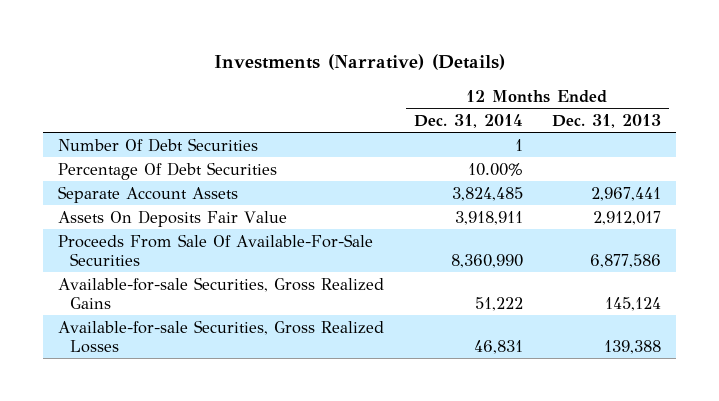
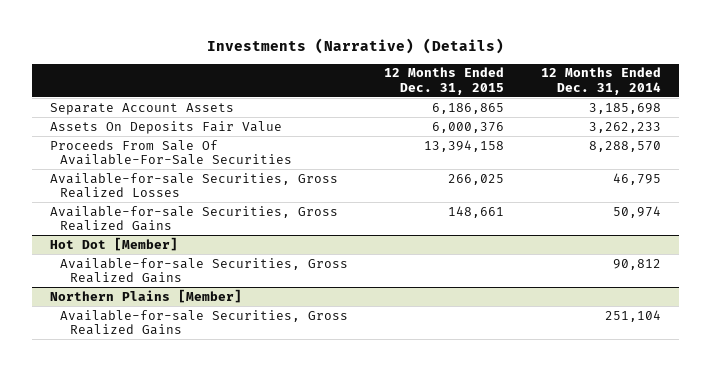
- | 12 Months Ended Dec. 31, 2014 | 12 Months Ended Dec. 31, 2013
+ | 12 Months Ended Dec. 31, 2015 | 12 Months Ended Dec. 31, 2014
- Number Of Debt Securities | 1 |
- Percentage Of Debt Securities | 10.00% |
- Separate Account Assets | 3,824,485 | 2,967,441
- Assets On Deposits Fair Value | 3,918,911 | 2,912,017
- Proceeds From Sale Of Available-For-Sale Securities | 8,360,990 | 6,877,586
- Available-for-sale Securities, Gross Realized Gains | 51,222 | 145,124
- Available-for-sale Securities, Gross Realized Losses | 46,831 | 139,388
+ Separate Account Assets | 6,186,865 | 3,185,698
+ Assets On Deposits Fair Value | 6,000,376 | 3,262,233
+ Proceeds From Sale Of Available-For-Sale Securities | 13,394,158 | 8,288,570
+ Available-for-sale Securities, Gross Realized Losses | 266,025 | 46,795
+ Available-for-sale Securities, Gross Realized Gains | 148,661 | 50,974
+ Hot Dot [Member]
+ Available-for-sale Securities, Gross Realized Gains | | 90,812
+ Northern Plains [Member]
+ Available-for-sale Securities, Gross Realized Gains | | 251,104

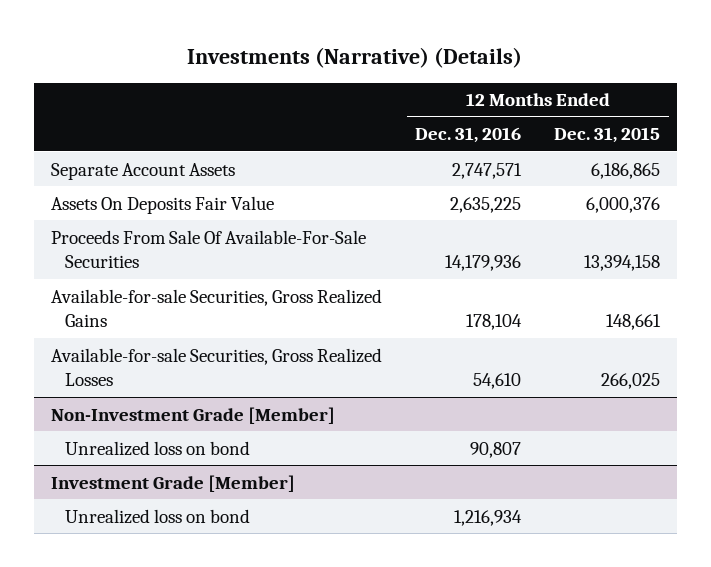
- | 12 Months Ended Dec. 31, 2015 | 12 Months Ended Dec. 31, 2014
+ | 12 Months Ended Dec. 31, 2016 | 12 Months Ended Dec. 31, 2015
- Hot Dot [Member]
- Available-for-sale Securities, Gross Realized Gains | | 90,812
- Northern Plains [Member]
- Available-for-sale Securities, Gross Realized Gains | | 251,104
moved down: Available-for-sale Securities, Gross Realized Losses | 54,610 | 266,025
+ Non-Investment Grade [Member]
+ Unrealized loss on bond | 90,807 |
+ Investment Grade [Member]
+ Unrealized loss on bond | 1,216,934 |

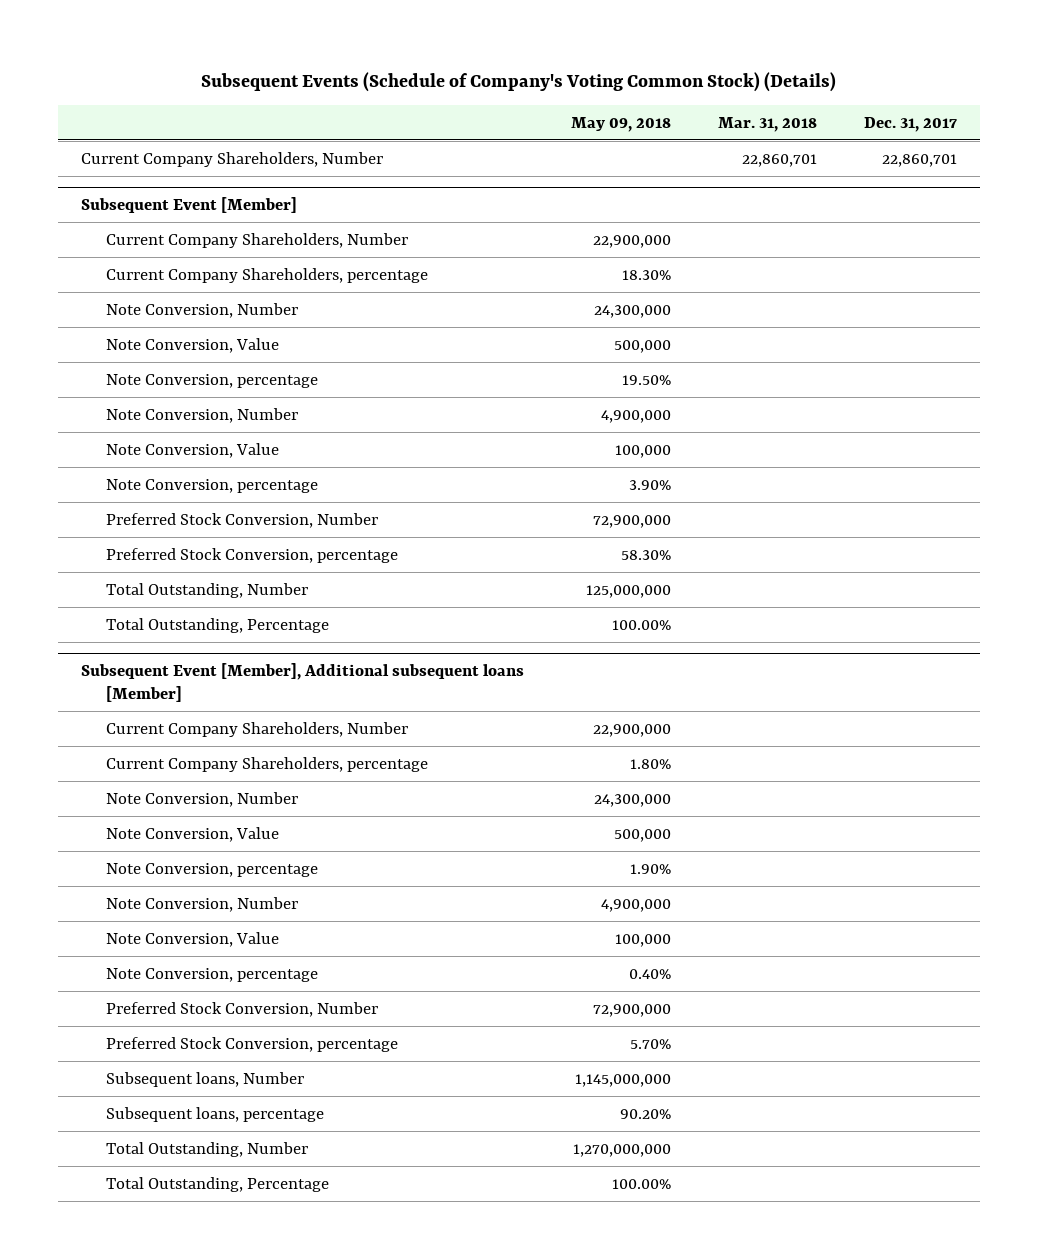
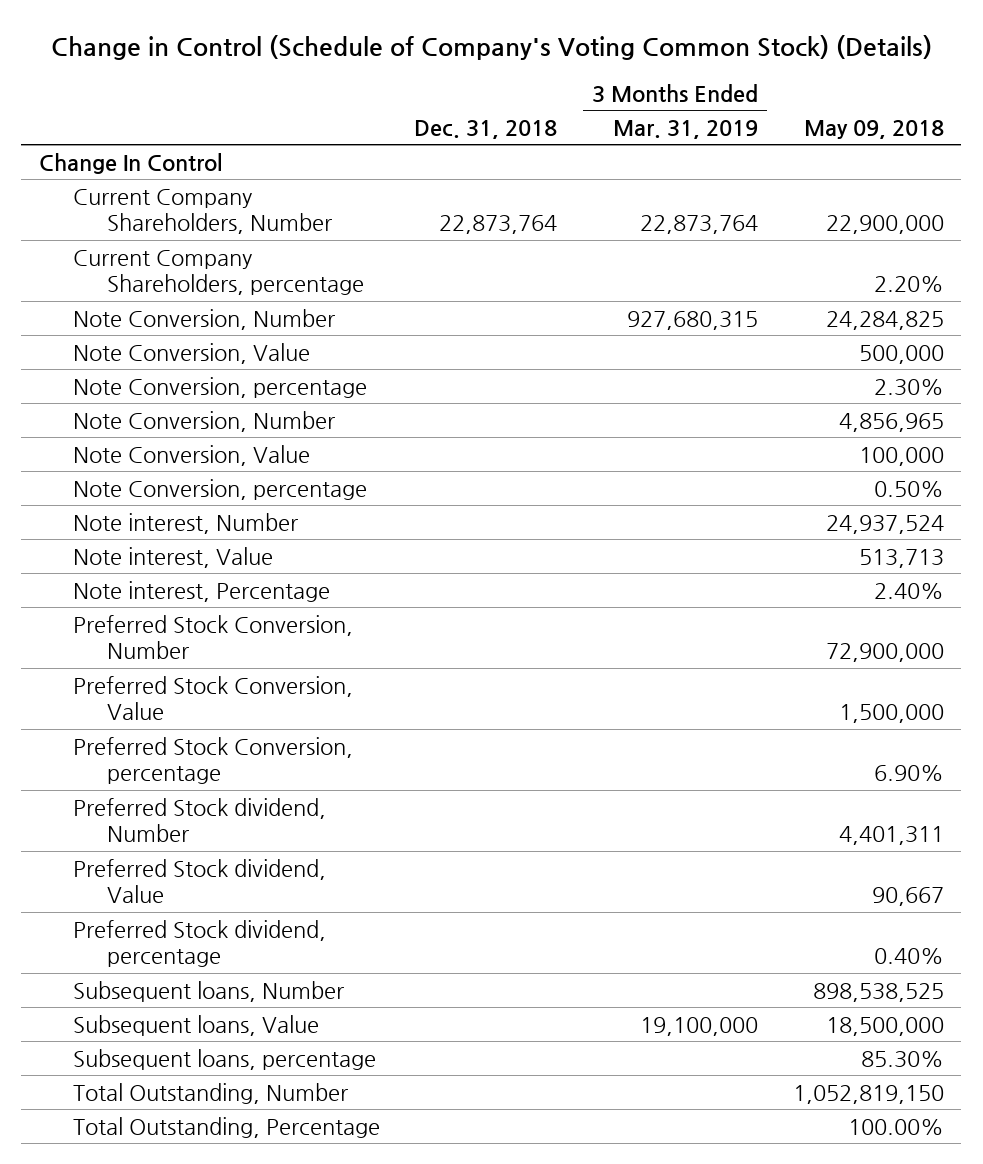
- Subsequent Events (Schedule of Company's Voting Common Stock) (Details)
+ Change in Control (Schedule of Company's Voting Common Stock) (Details)
- | May 09, 2018 | Mar. 31, 2018 | Dec. 31, 2017
+ | Dec. 31, 2018 | 3 Months Ended Mar. 31, 2019 | May 09, 2018
- Current Company Shareholders, Number | | 22,860,701 | 22,860,701
- Subsequent Event [Member]
- Current Company Shareholders, Number | 22,900,000 | |
- Current Company Shareholders, percentage | 18.30% | |
- Note Conversion, Number | 24,300,000 | |
- Note Conversion, Value | 500,000 | |
- Note Conversion, percentage | 19.50% | |
- Note Conversion, Number | 4,900,000 | |
- Note Conversion, Value | 100,000 | |
- Note Conversion, percentage | 3.90% | |
- Preferred Stock Conversion, Number | 72,900,000 | |
- Preferred Stock Conversion, percentage | 58.30% | |
- Total Outstanding, Number | 125,000,000 | |
- Total Outstanding, Percentage | 100.00% | |
- Subsequent Event [Member], Additional subsequent loans [Member]
+ Change In Control
- Current Company Shareholders, percentage | 1.80% | |
- Note Conversion, Number | 24,300,000 | |
+ Current Company Shareholders, percentage | | | 2.20%
+ Note Conversion, Number | | 927,680,315 | 24,284,825
- Note Conversion, percentage | 1.90% | |
- Note Conversion, Number | 4,900,000 | |
+ Note Conversion, percentage | | | 2.30%
+ Note Conversion, Number | | | 4,856,965
- Note Conversion, percentage | 0.40% | |
+ Note Conversion, percentage | | | 0.50%
+ Note interest, Number | | | 24,937,524
+ Note interest, Value | | | 513,713
+ Note interest, Percentage | | | 2.40%
- Preferred Stock Conversion, percentage | 5.70% | |
- Subsequent loans, Number | 1,145,000,000 | |
- Subsequent loans, percentage | 90.20% | |
- Total Outstanding, Number | 1,270,000,000 | |
+ Preferred Stock Conversion, Value | | | 1,500,000
+ Preferred Stock Conversion, percentage | | | 6.90%
+ Preferred Stock dividend, Number | | | 4,401,311
+ Preferred Stock dividend, Value | | | 90,667
+ Preferred Stock dividend, percentage | | | 0.40%
+ Subsequent loans, Number | | | 898,538,525
+ Subsequent loans, Value | | 19,100,000 | 18,500,000
+ Subsequent loans, percentage | | | 85.30%
+ Total Outstanding, Number | | | 1,052,819,150

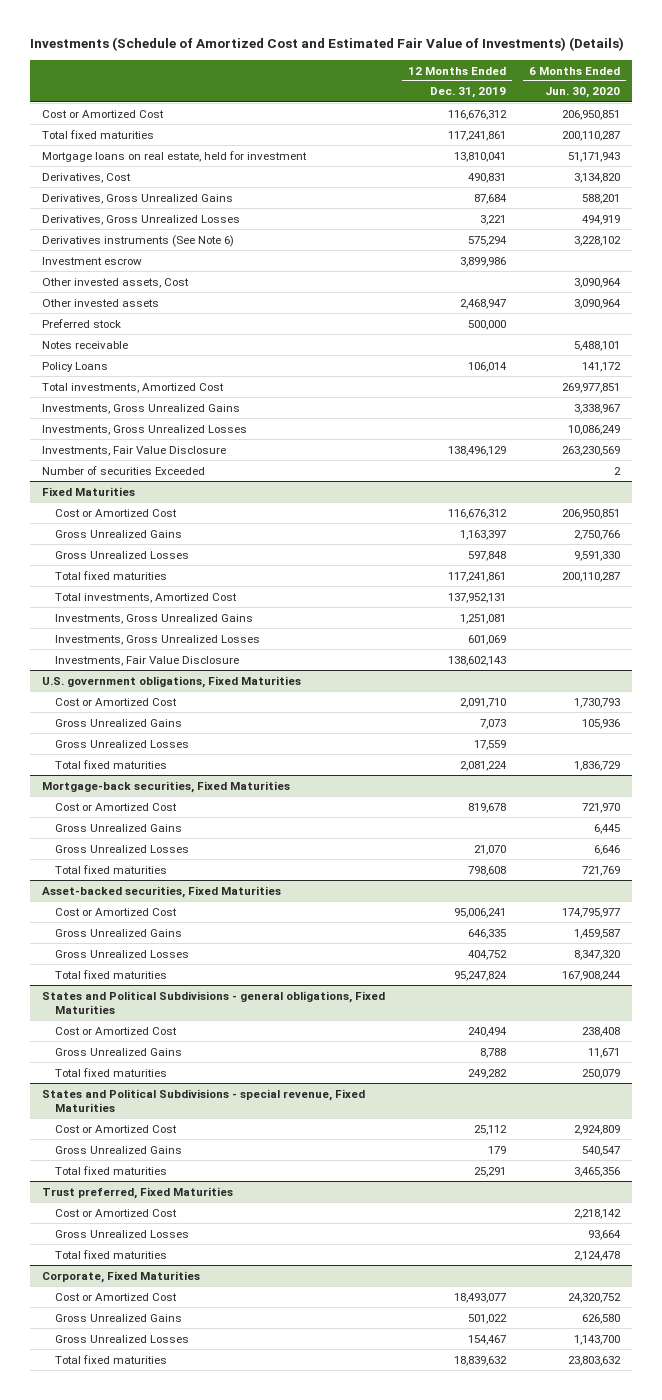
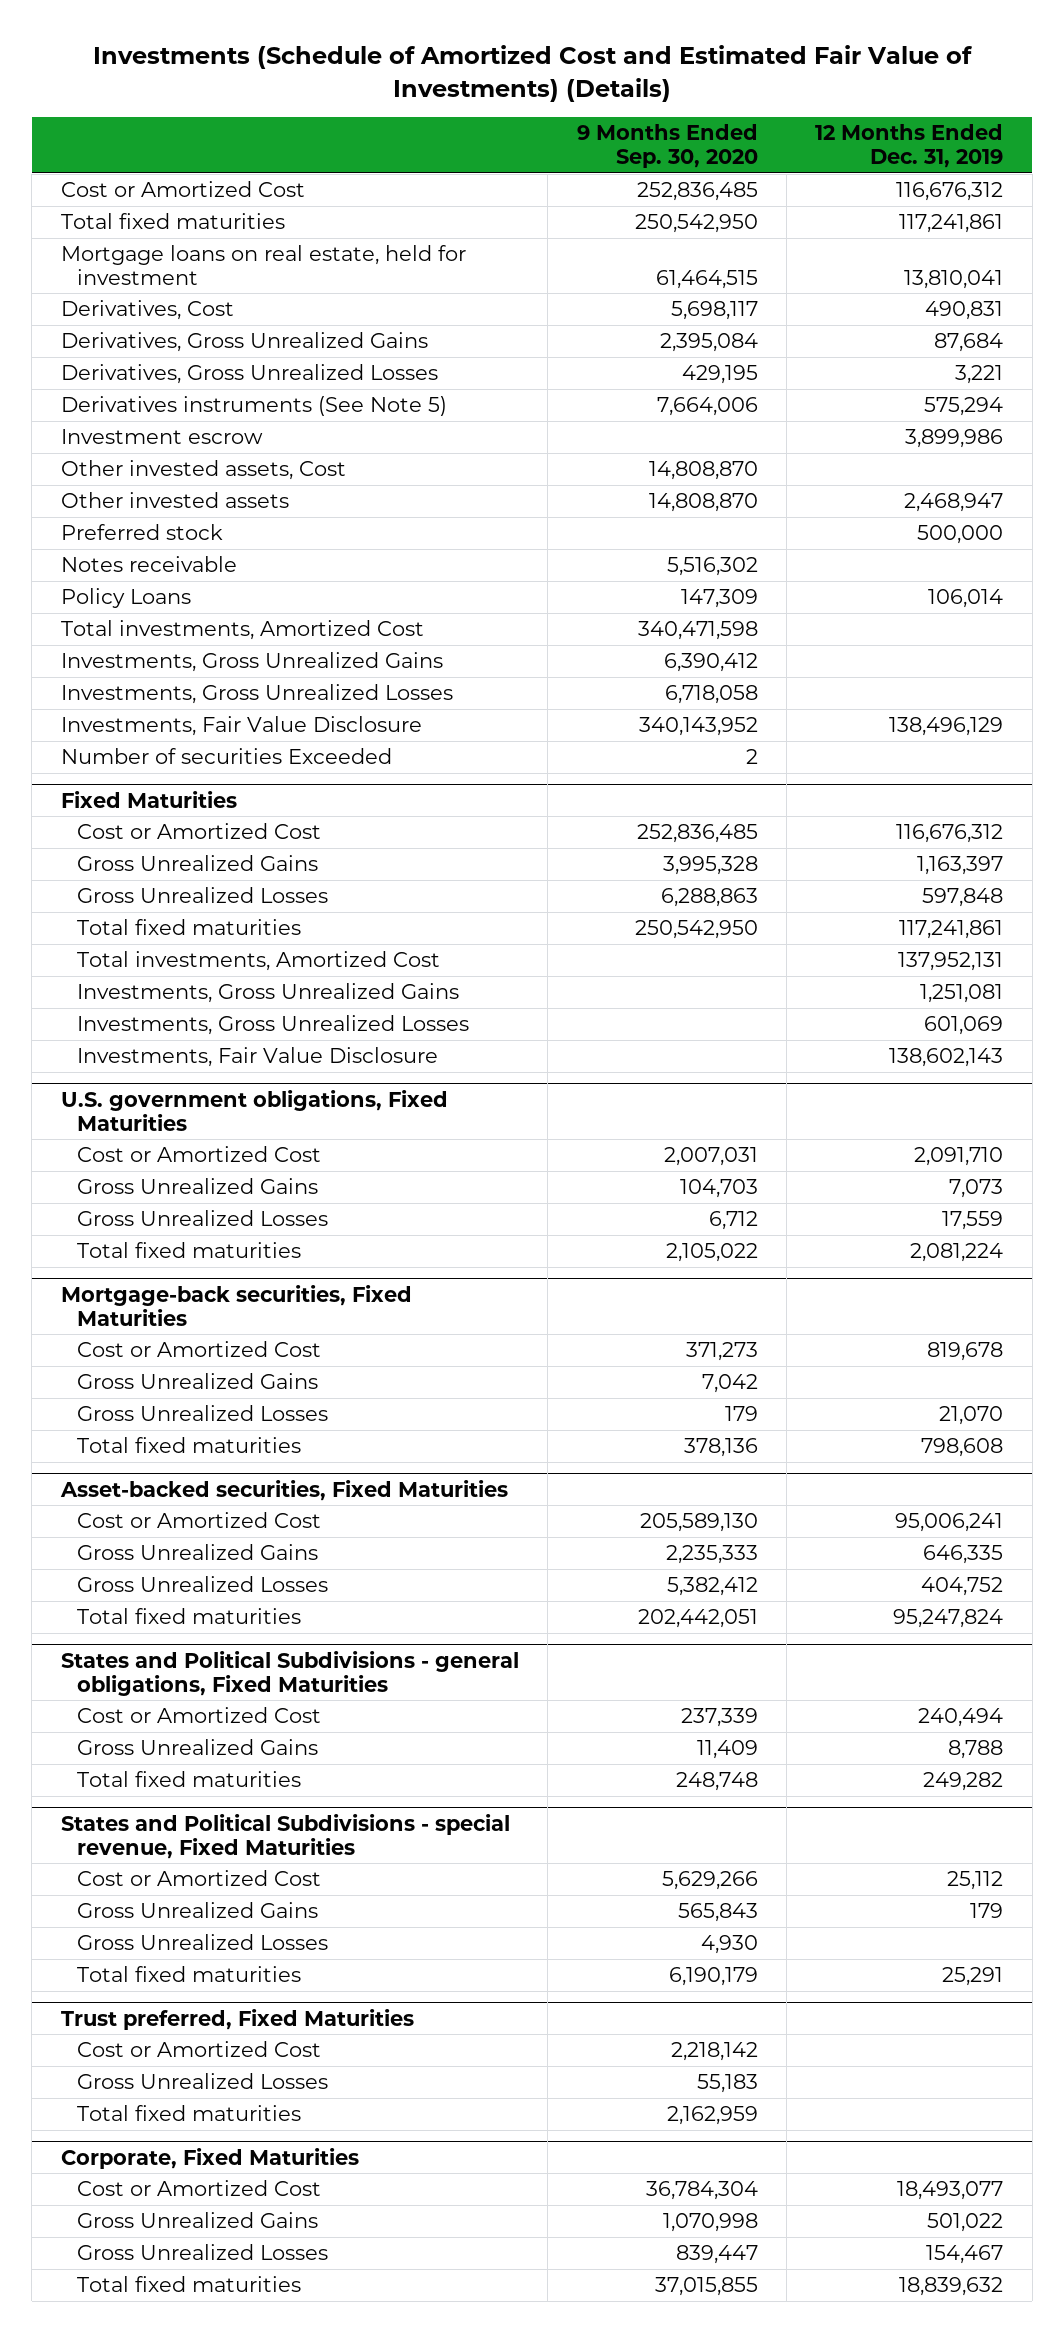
- | 12 Months Ended Dec. 31, 2019 | 6 Months Ended Jun. 30, 2020
+ | 9 Months Ended Sep. 30, 2020 | 12 Months Ended Dec. 31, 2019
- Derivatives instruments (See Note 6) | 575,294 | 3,228,102
+ Derivatives instruments (See Note 5) | 7,664,006 | 575,294
@ States and Political Subdivisions - special revenue, Fixed Maturities
+ Gross Unrealized Losses | 4,930 |

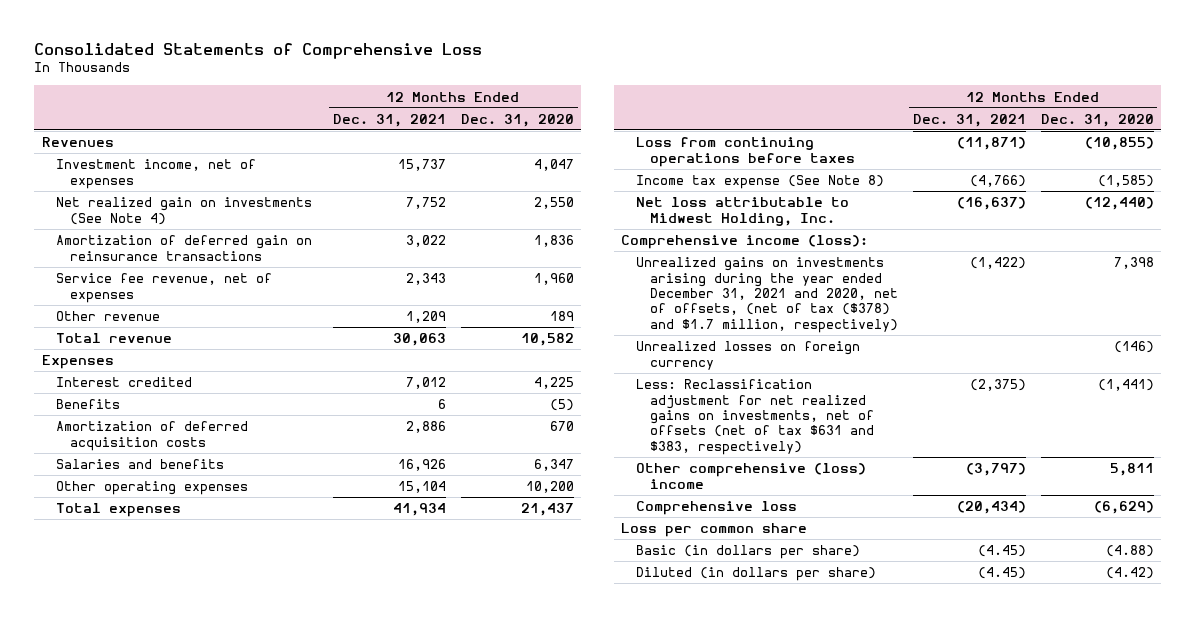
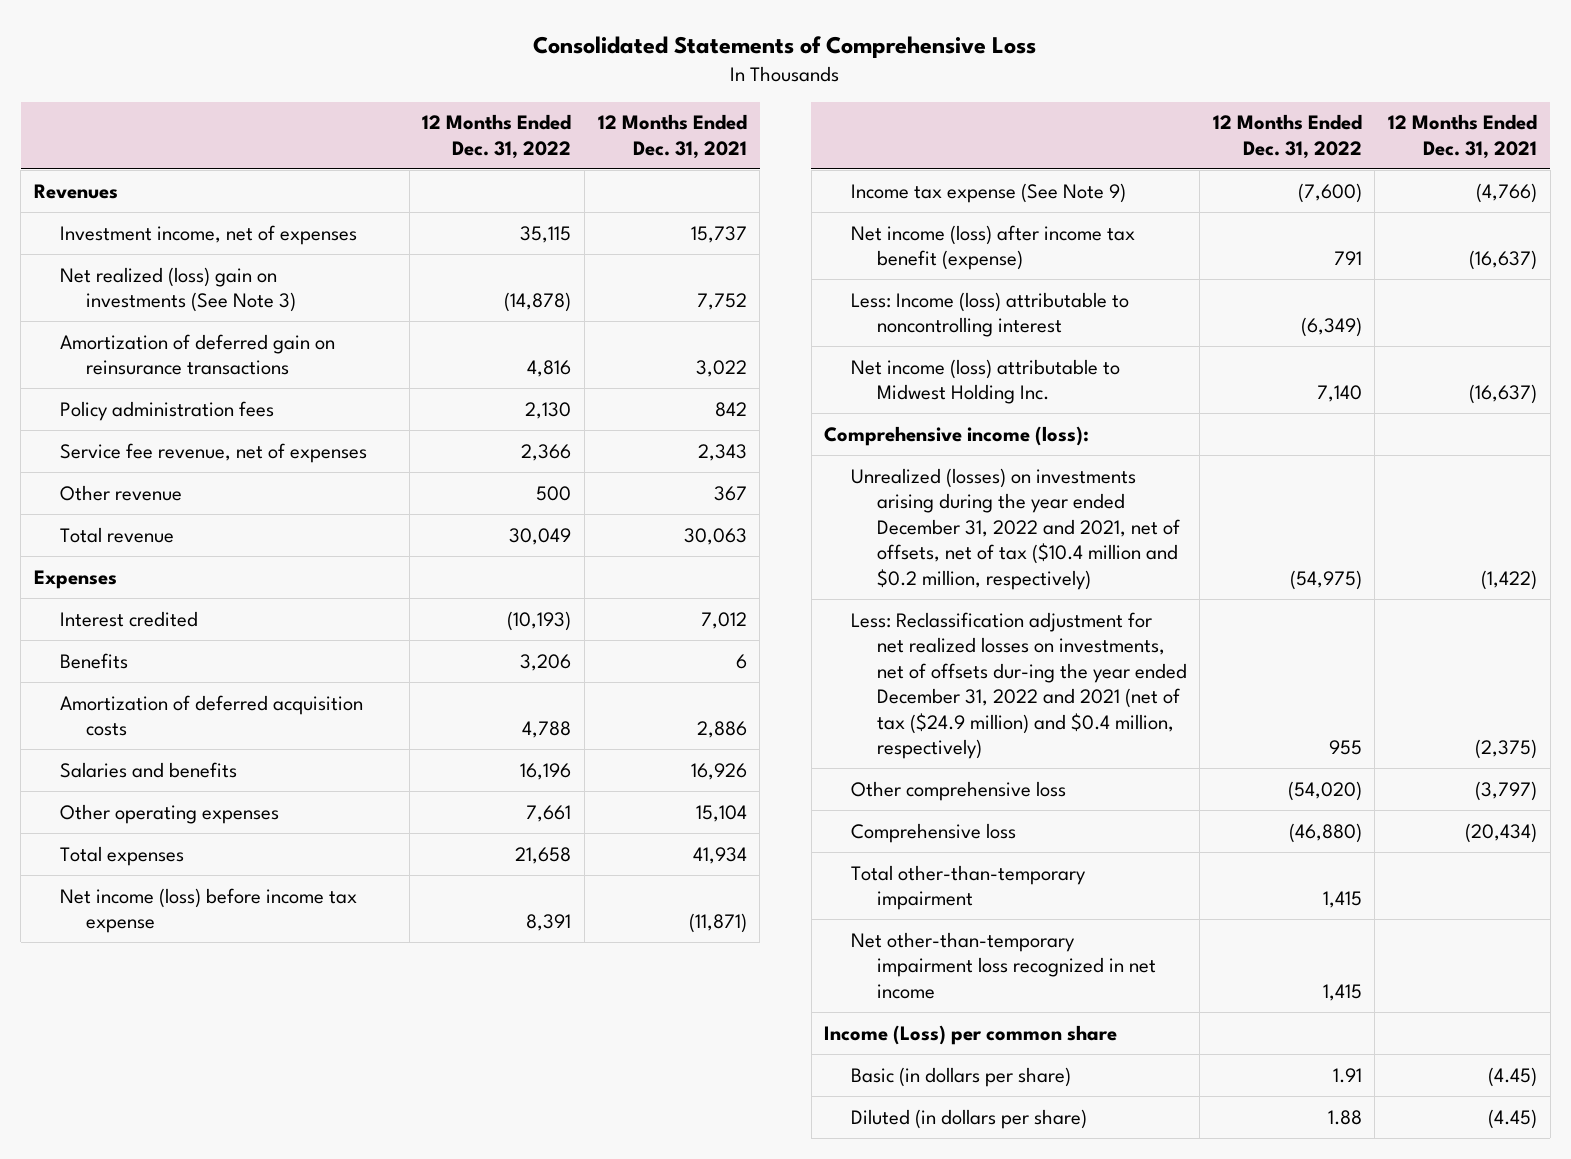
- | 12 Months Ended Dec. 31, 2021 | 12 Months Ended Dec. 31, 2020
+ | 12 Months Ended Dec. 31, 2022 | 12 Months Ended Dec. 31, 2021
- Net realized gain on investments (See Note 4) | 7,752 | 2,550
+ Net realized (loss) gain on investments (See Note 3) | (14,878) | 7,752
+ Policy administration fees | 2,130 | 842
- Other revenue | 1,209 | 189
+ Other revenue | 500 | 367
- Loss from continuing operations before taxes | (11,871) | (10,855)
- Income tax expense (See Note 8) | (4,766) | (1,585)
- Net loss attributable to Midwest Holding, Inc. | (16,637) | (12,440)
+ Net income (loss) before income tax expense | 8,391 | (11,871)
+ Income tax expense (See Note 9) | (7,600) | (4,766)
+ Net income (loss) after income tax benefit (expense) | 791 | (16,637)
+ Less: Income (loss) attributable to noncontrolling interest | (6,349) |
+ Net income (loss) attributable to Midwest Holding Inc. | 7,140 | (16,637)
- Unrealized gains on investments arising during the year ended December 31, 2021 and 2020, net of offsets, (net of tax ($378) and $1.7 million, respectively) | (1,422) | 7,398
- Unrealized losses on foreign currency | | (146)
- Less: Reclassification adjustment for net realized gains on investments, net of offsets (net of tax $631 and $383, respectively) | (2,375) | (1,441)
- Other comprehensive (loss) income | (3,797) | 5,811
+ Unrealized (losses) on investments arising during the year ended December 31, 2022 and 2021, net of offsets, net of tax ($10.4 million and $0.2 million, respectively) | (54,975) | (1,422)
+ Less: Reclassification adjustment for net realized losses on investments, net of offsets dur-ing the year ended December 31, 2022 and 2021 (net of tax ($24.9 million) and $0.4 million, respectively) | 955 | (2,375)
+ Other comprehensive loss | (54,020) | (3,797)
- Loss per common share
+ Total other-than-temporary impairment | 1,415 |
+ Net other-than-temporary impairment loss recognized in net income | 1,415 |
+ Income (Loss) per common share

